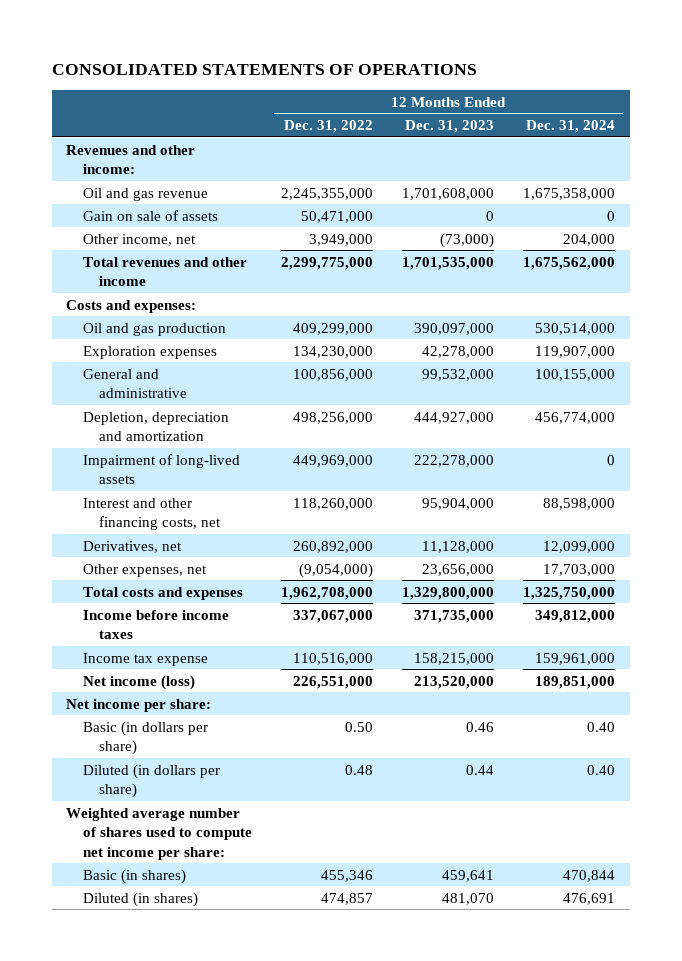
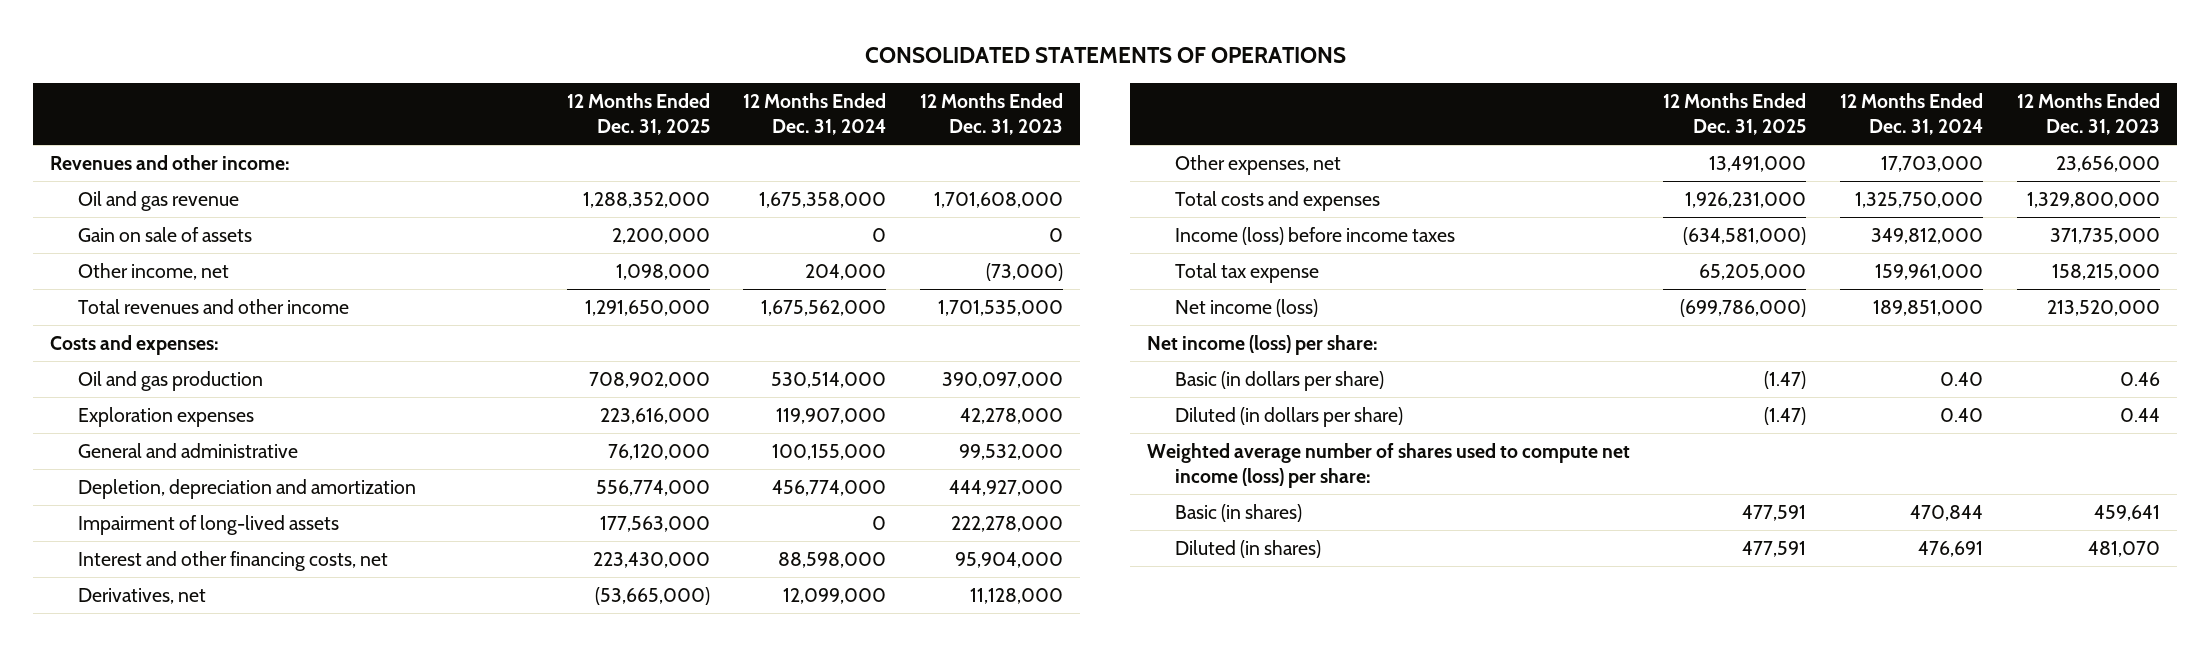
- | 12 Months Ended Dec. 31, 2022 | 12 Months Ended Dec. 31, 2023 | 12 Months Ended Dec. 31, 2024
+ | 12 Months Ended Dec. 31, 2025 | 12 Months Ended Dec. 31, 2024 | 12 Months Ended Dec. 31, 2023
- Income before income taxes | 337,067,000 | 371,735,000 | 349,812,000
- Income tax expense | 110,516,000 | 158,215,000 | 159,961,000
+ Income (loss) before income taxes | (634,581,000) | 349,812,000 | 371,735,000
+ Total tax expense | 65,205,000 | 159,961,000 | 158,215,000
- Net income per share:
+ Net income (loss) per share:
- Weighted average number of shares used to compute net income per share:
+ Weighted average number of shares used to compute net income (loss) per share:

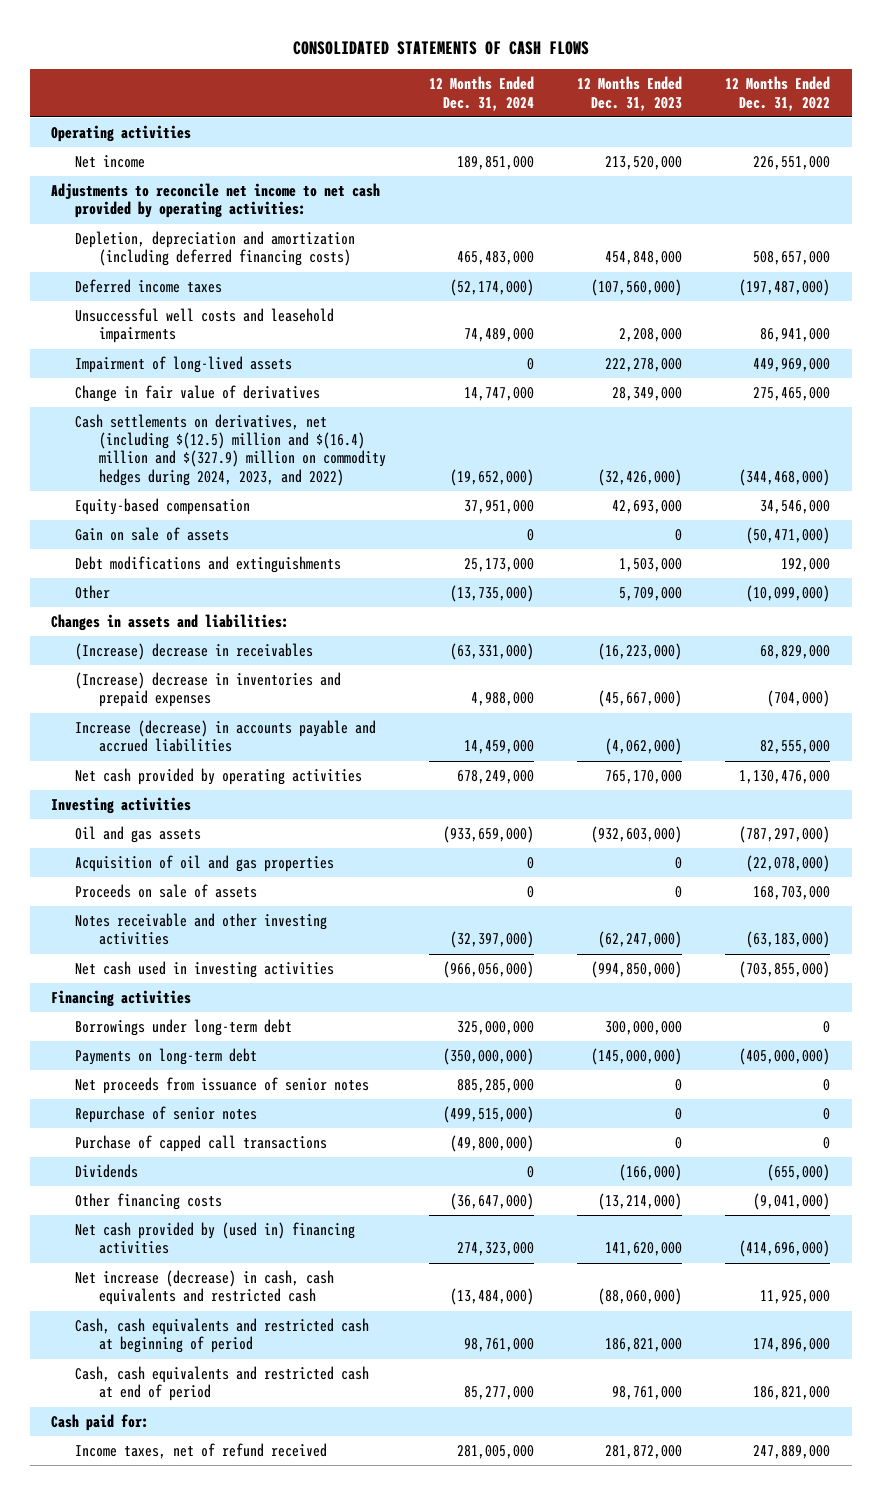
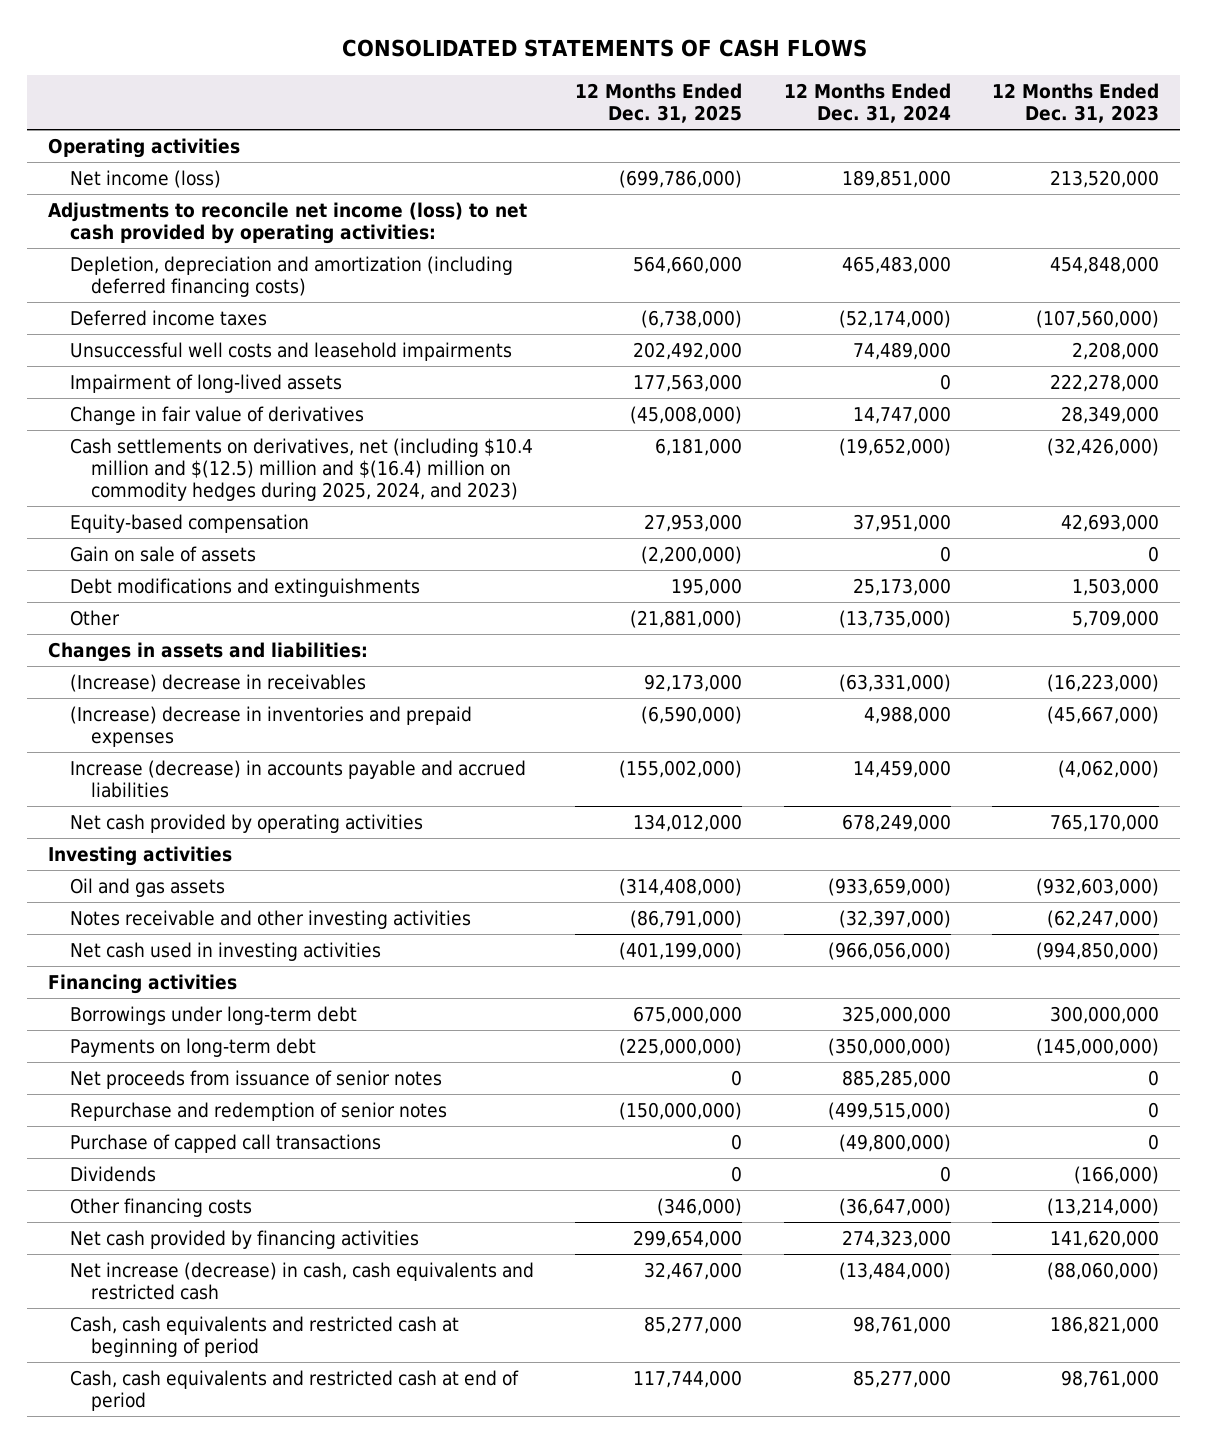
- | 12 Months Ended Dec. 31, 2024 | 12 Months Ended Dec. 31, 2023 | 12 Months Ended Dec. 31, 2022
+ | 12 Months Ended Dec. 31, 2025 | 12 Months Ended Dec. 31, 2024 | 12 Months Ended Dec. 31, 2023
- Net income | 189,851,000 | 213,520,000 | 226,551,000
- Adjustments to reconcile net income to net cash provided by operating activities:
+ Net income (loss) | (699,786,000) | 189,851,000 | 213,520,000
+ Adjustments to reconcile net income (loss) to net cash provided by operating activities:
- Cash settlements on derivatives, net (including $(12.5) million and $(16.4) million and $(327.9) million on commodity hedges during 2024, 2023, and 2022) | (19,652,000) | (32,426,000) | (344,468,000)
+ Cash settlements on derivatives, net (including $10.4 million and $(12.5) million and $(16.4) million on commodity hedges during 2025, 2024, and 2023) | 6,181,000 | (19,652,000) | (32,426,000)
- Acquisition of oil and gas properties | 0 | 0 | (22,078,000)
- Proceeds on sale of assets | 0 | 0 | 168,703,000
- Repurchase of senior notes | (499,515,000) | 0 | 0
+ Repurchase and redemption of senior notes | (150,000,000) | (499,515,000) | 0
- Net cash provided by (used in) financing activities | 274,323,000 | 141,620,000 | (414,696,000)
+ Net cash provided by financing activities | 299,654,000 | 274,323,000 | 141,620,000
- Cash paid for:
- Income taxes, net of refund received | 281,005,000 | 281,872,000 | 247,889,000

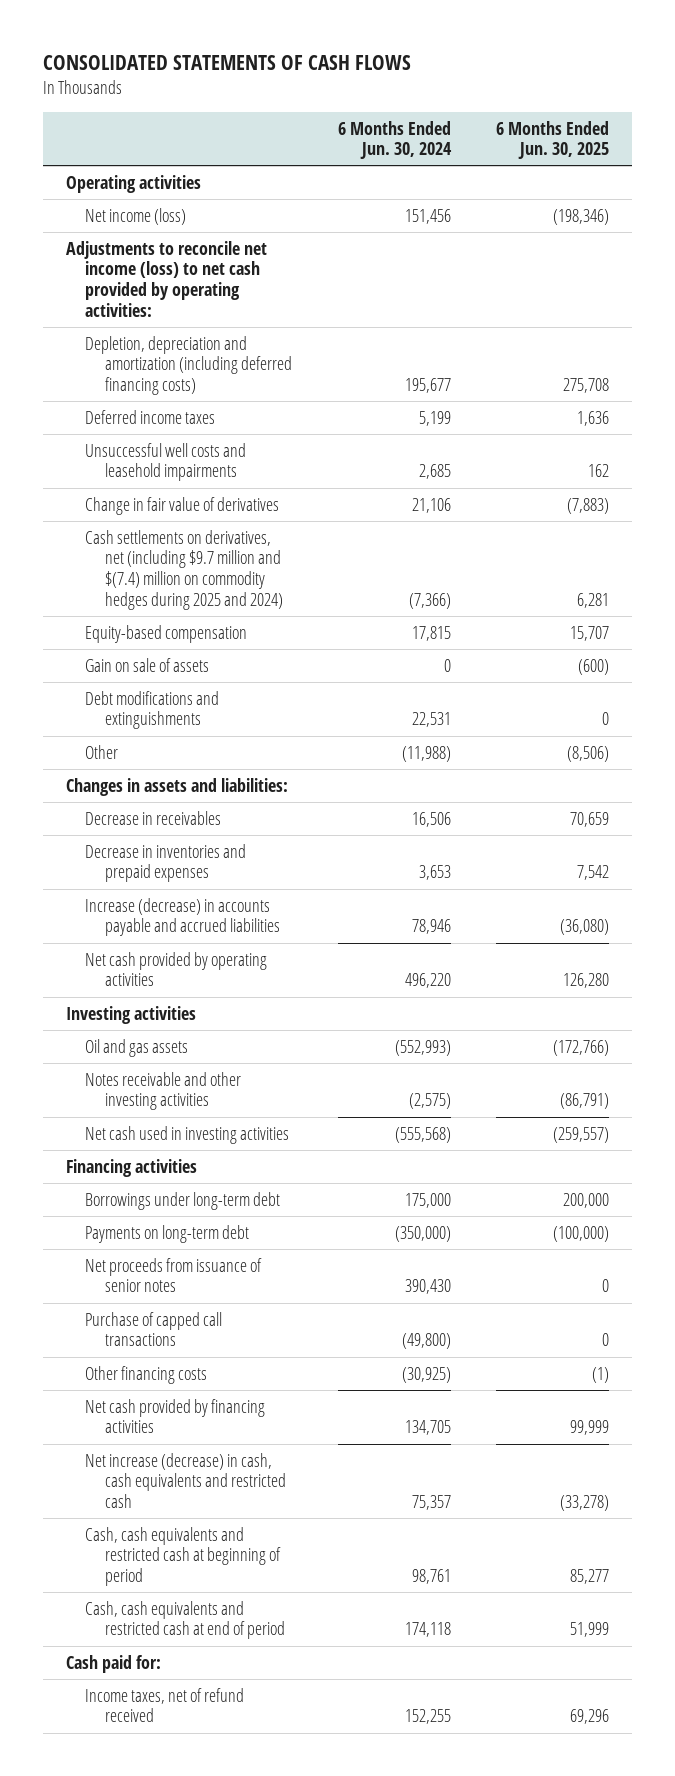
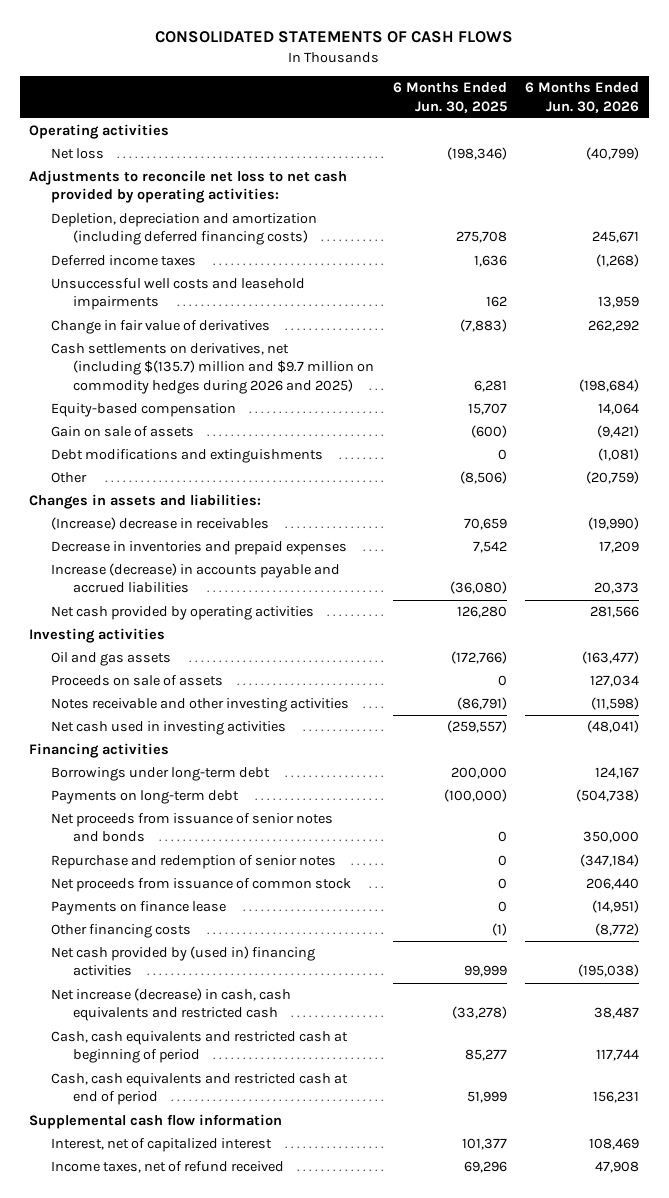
- | 6 Months Ended Jun. 30, 2024 | 6 Months Ended Jun. 30, 2025
+ | 6 Months Ended Jun. 30, 2025 | 6 Months Ended Jun. 30, 2026
- Net income (loss) | 151,456 | (198,346)
- Adjustments to reconcile net income (loss) to net cash provided by operating activities:
+ Net loss | (198,346) | (40,799)
+ Adjustments to reconcile net loss to net cash provided by operating activities:
- Cash settlements on derivatives, net (including $9.7 million and $(7.4) million on commodity hedges during 2025 and 2024) | (7,366) | 6,281
+ Cash settlements on derivatives, net (including $(135.7) million and $9.7 million on commodity hedges during 2026 and 2025) | 6,281 | (198,684)
- Decrease in receivables | 16,506 | 70,659
+ (Increase) decrease in receivables | 70,659 | (19,990)
+ Proceeds on sale of assets | 0 | 127,034
- Net proceeds from issuance of senior notes | 390,430 | 0
- Purchase of capped call transactions | (49,800) | 0
+ Net proceeds from issuance of senior notes and bonds | 0 | 350,000
+ Repurchase and redemption of senior notes | 0 | (347,184)
+ Net proceeds from issuance of common stock | 0 | 206,440
+ Payments on finance lease | 0 | (14,951)
- Net cash provided by financing activities | 134,705 | 99,999
+ Net cash provided by (used in) financing activities | 99,999 | (195,038)
- Cash paid for:
+ Supplemental cash flow information
+ Interest, net of capitalized interest | 101,377 | 108,469

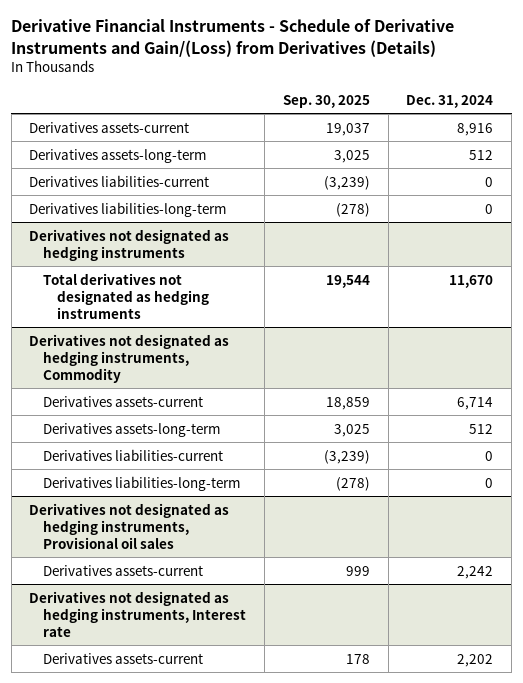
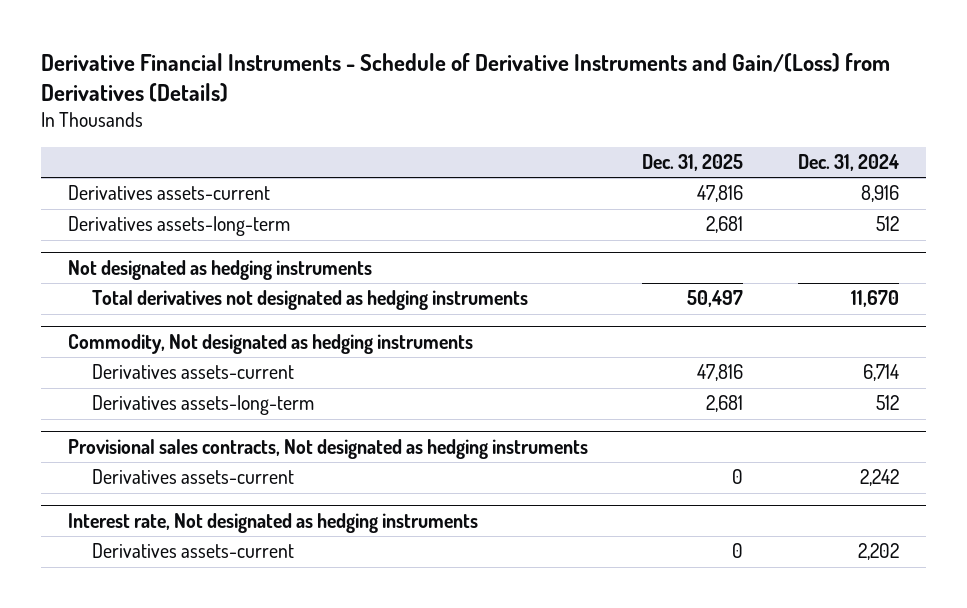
- | Sep. 30, 2025 | Dec. 31, 2024
+ | Dec. 31, 2025 | Dec. 31, 2024
- Derivatives liabilities-current | (3,239) | 0
- Derivatives liabilities-long-term | (278) | 0
- Derivatives not designated as hedging instruments
+ Not designated as hedging instruments
- Derivatives not designated as hedging instruments, Commodity
+ Commodity, Not designated as hedging instruments
- Derivatives liabilities-current | (3,239) | 0
- Derivatives liabilities-long-term | (278) | 0
- Derivatives not designated as hedging instruments, Provisional oil sales
+ Provisional sales contracts, Not designated as hedging instruments
- Derivatives not designated as hedging instruments, Interest rate
+ Interest rate, Not designated as hedging instruments

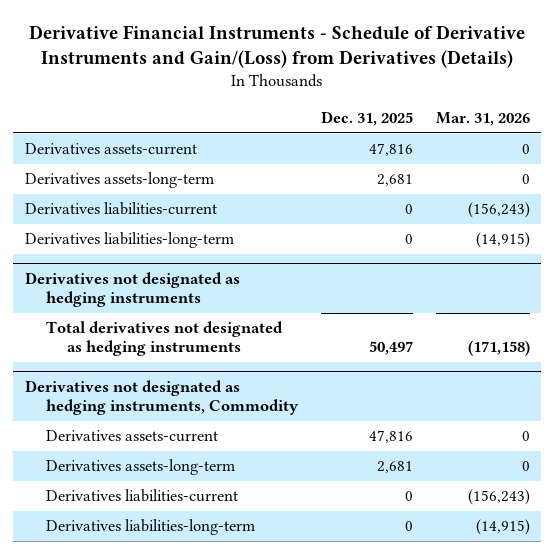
- | Dec. 31, 2025 | Dec. 31, 2024
+ | Dec. 31, 2025 | Mar. 31, 2026
- Not designated as hedging instruments
+ Derivatives liabilities-current | 0 | (156,243)
+ Derivatives liabilities-long-term | 0 | (14,915)
+ Derivatives not designated as hedging instruments
- Commodity, Not designated as hedging instruments
+ Derivatives not designated as hedging instruments, Commodity
- Provisional sales contracts, Not designated as hedging instruments
- Derivatives assets-current | 0 | 2,242
- Interest rate, Not designated as hedging instruments
- Derivatives assets-current | 0 | 2,202
+ Derivatives liabilities-current | 0 | (156,243)
+ Derivatives liabilities-long-term | 0 | (14,915)

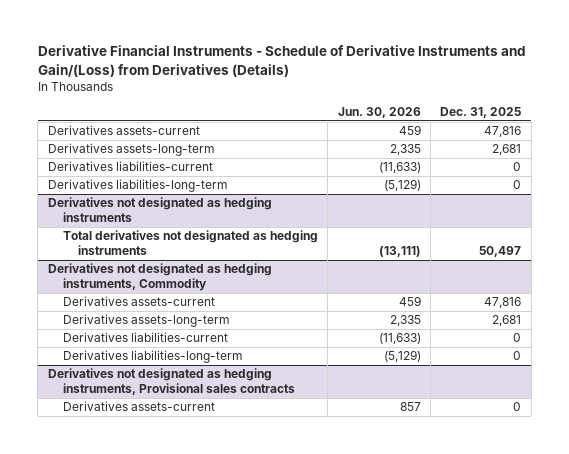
- | Dec. 31, 2025 | Mar. 31, 2026
+ | Jun. 30, 2026 | Dec. 31, 2025
+ Derivatives not designated as hedging instruments, Provisional sales contracts
+ Derivatives assets-current | 857 | 0

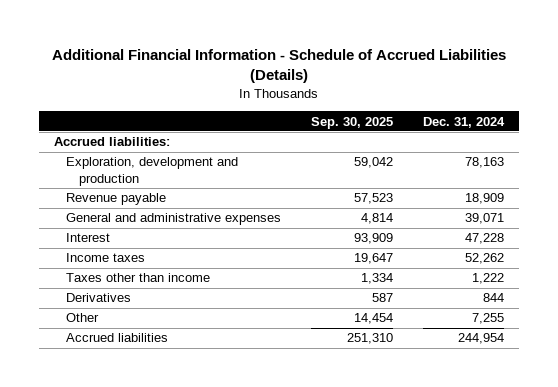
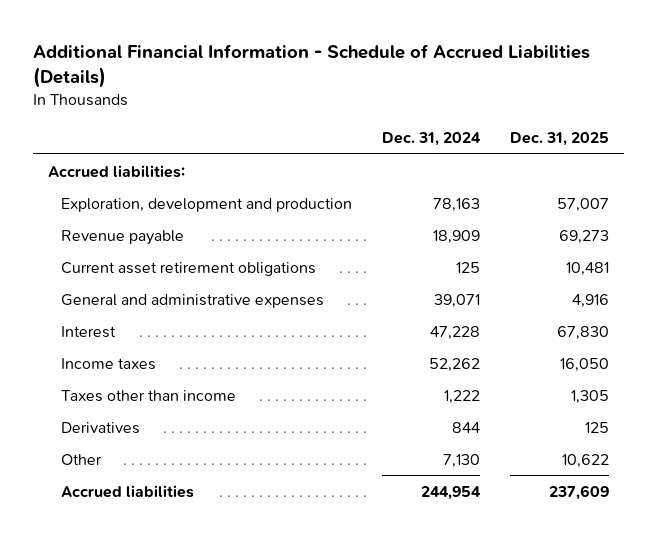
- | Sep. 30, 2025 | Dec. 31, 2024
+ | Dec. 31, 2024 | Dec. 31, 2025
+ Current asset retirement obligations | 125 | 10,481
- Other | 14,454 | 7,255
+ Other | 7,130 | 10,622

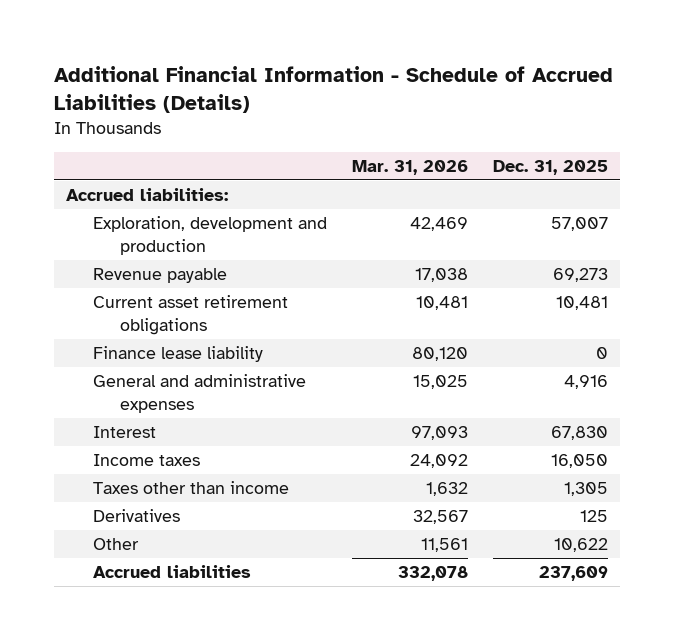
- | Dec. 31, 2024 | Dec. 31, 2025
+ | Mar. 31, 2026 | Dec. 31, 2025
+ Finance lease liability | 80,120 | 0

